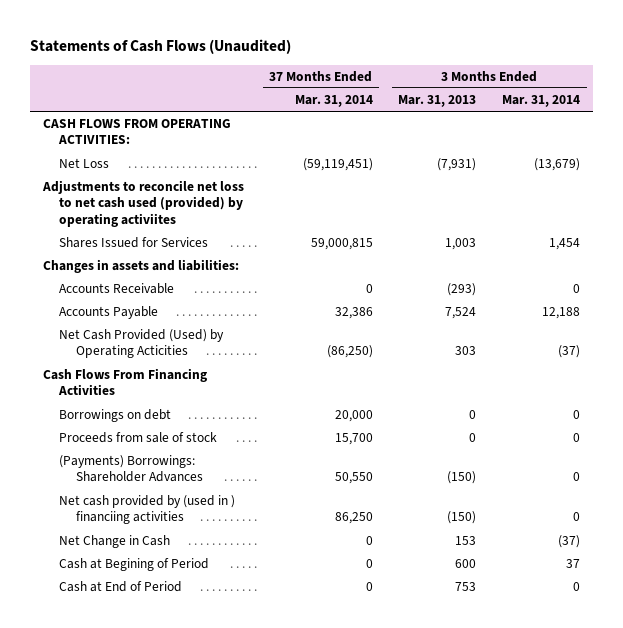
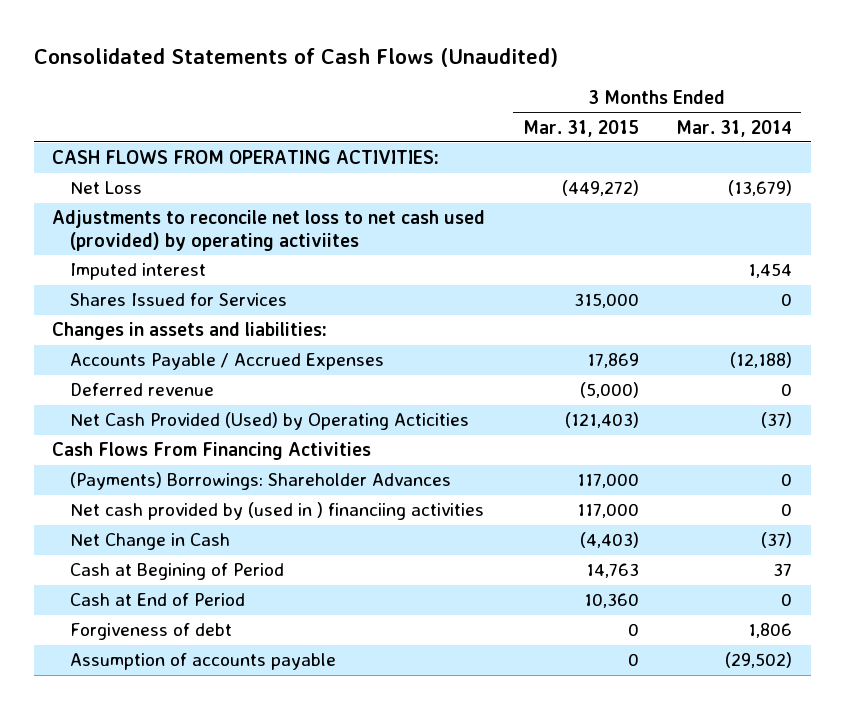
- Statements of Cash Flows (Unaudited)
+ Consolidated Statements of Cash Flows (Unaudited)
- | 37 Months Ended Mar. 31, 2014 | 3 Months Ended Mar. 31, 2013 | 3 Months Ended Mar. 31, 2014
+ | 3 Months Ended Mar. 31, 2015 | 3 Months Ended Mar. 31, 2014
- Shares Issued for Services | 59,000,815 | 1,003 | 1,454
+ Imputed interest | | 1,454
+ Shares Issued for Services | 315,000 | 0
- Accounts Receivable | 0 | (293) | 0
- Accounts Payable | 32,386 | 7,524 | 12,188
+ Accounts Payable / Accrued Expenses | 17,869 | (12,188)
+ Deferred revenue | (5,000) | 0
- Borrowings on debt | 20,000 | 0 | 0
- Proceeds from sale of stock | 15,700 | 0 | 0
+ Forgiveness of debt | 0 | 1,806
+ Assumption of accounts payable | 0 | (29,502)

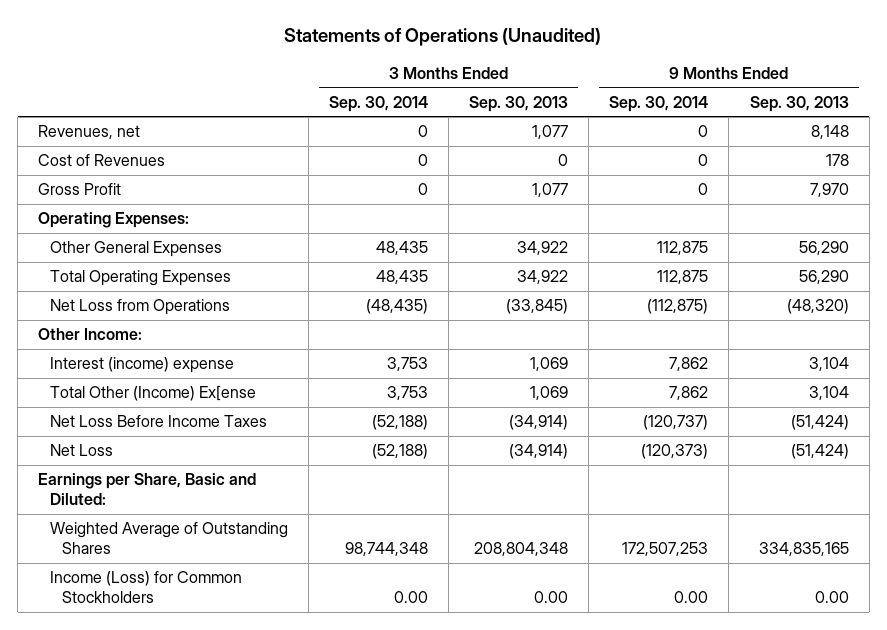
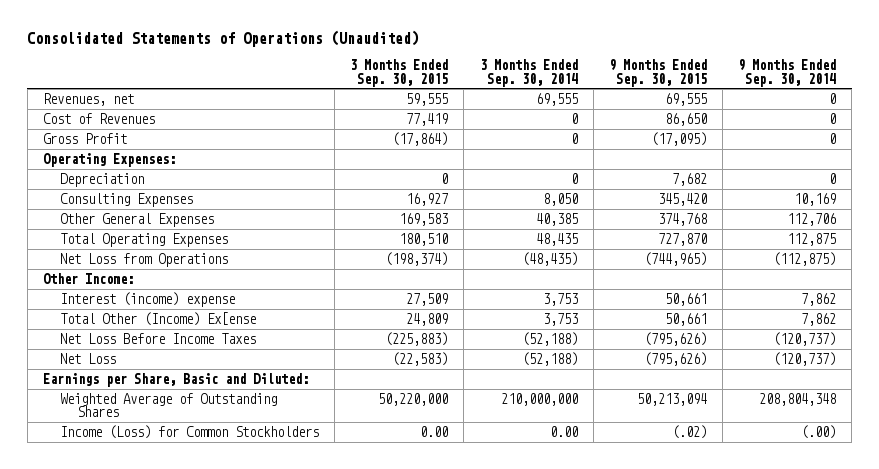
- Statements of Operations (Unaudited)
+ Consolidated Statements of Operations (Unaudited)
- | 3 Months Ended Sep. 30, 2014 | 3 Months Ended Sep. 30, 2013 | 9 Months Ended Sep. 30, 2014 | 9 Months Ended Sep. 30, 2013
+ | 3 Months Ended Sep. 30, 2015 | 3 Months Ended Sep. 30, 2014 | 9 Months Ended Sep. 30, 2015 | 9 Months Ended Sep. 30, 2014
- Revenues, net | 0 | 1,077 | 0 | 8,148
+ Revenues, net | 59,555 | 69,555 | 69,555 | 0
- Other General Expenses | 48,435 | 34,922 | 112,875 | 56,290
+ Depreciation | 0 | 0 | 7,682 | 0
+ Consulting Expenses | 16,927 | 8,050 | 345,420 | 10,169
+ Other General Expenses | 169,583 | 40,385 | 374,768 | 112,706
- Net Loss | (52,188) | (34,914) | (120,373) | (51,424)
+ Net Loss | (22,583) | (52,188) | (795,626) | (120,737)
- Weighted Average of Outstanding Shares | 98,744,348 | 208,804,348 | 172,507,253 | 334,835,165
- Income (Loss) for Common Stockholders | 0.00 | 0.00 | 0.00 | 0.00
+ Weighted Average of Outstanding Shares | 50,220,000 | 210,000,000 | 50,213,094 | 208,804,348
+ Income (Loss) for Common Stockholders | 0.00 | 0.00 | (.02) | (.00)

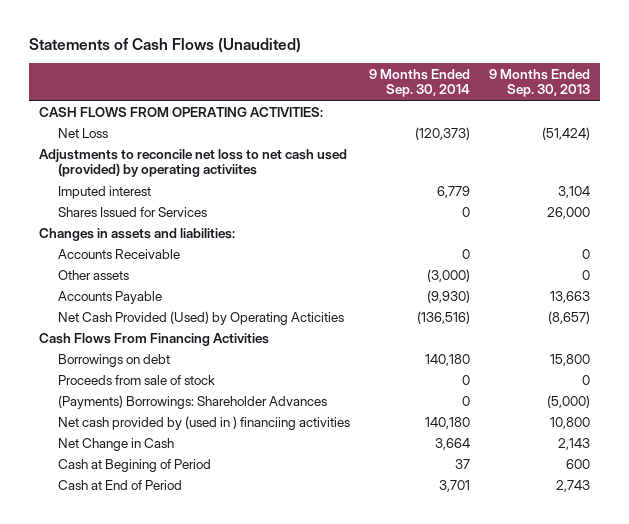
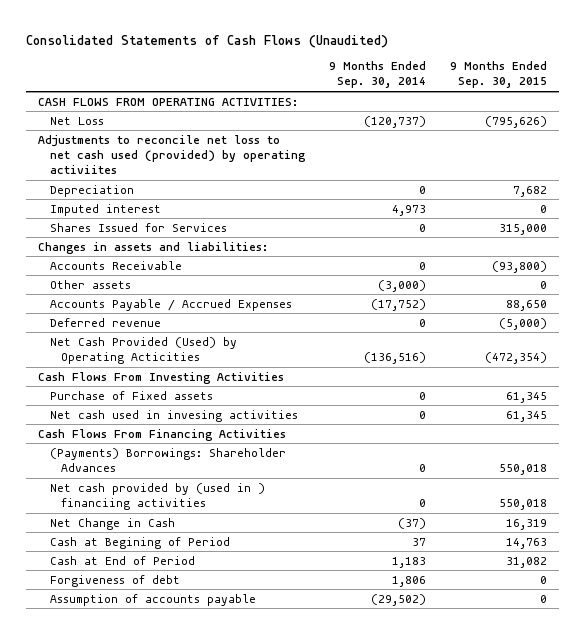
- Statements of Cash Flows (Unaudited)
+ Consolidated Statements of Cash Flows (Unaudited)
- | 9 Months Ended Sep. 30, 2014 | 9 Months Ended Sep. 30, 2013
+ | 9 Months Ended Sep. 30, 2014 | 9 Months Ended Sep. 30, 2015
- Net Loss | (120,373) | (51,424)
+ Net Loss | (120,737) | (795,626)
- Imputed interest | 6,779 | 3,104
+ Depreciation | 0 | 7,682
+ Imputed interest | 4,973 | 0
- Accounts Payable | (9,930) | 13,663
+ Accounts Payable / Accrued Expenses | (17,752) | 88,650
+ Deferred revenue | 0 | (5,000)
+ Cash Flows From Investing Activities
+ Purchase of Fixed assets | 0 | 61,345
+ Net cash used in invesing activities | 0 | 61,345
- Borrowings on debt | 140,180 | 15,800
- Proceeds from sale of stock | 0 | 0
- Net cash provided by (used in ) financiing activities | 140,180 | 10,800
- Net Change in Cash | 3,664 | 2,143
+ Net cash provided by (used in ) financiing activities | 0 | 550,018
+ Net Change in Cash | (37) | 16,319
- Cash at End of Period | 3,701 | 2,743
+ Cash at End of Period | 1,183 | 31,082
+ Forgiveness of debt | 1,806 | 0
+ Assumption of accounts payable | (29,502) | 0

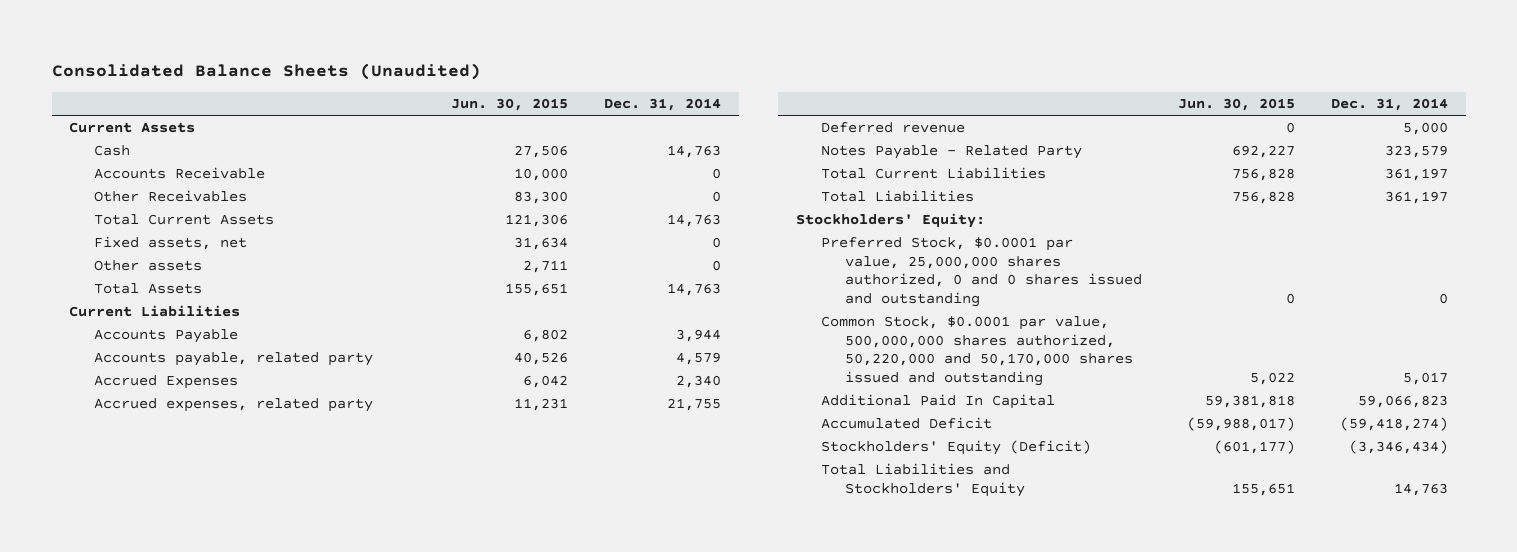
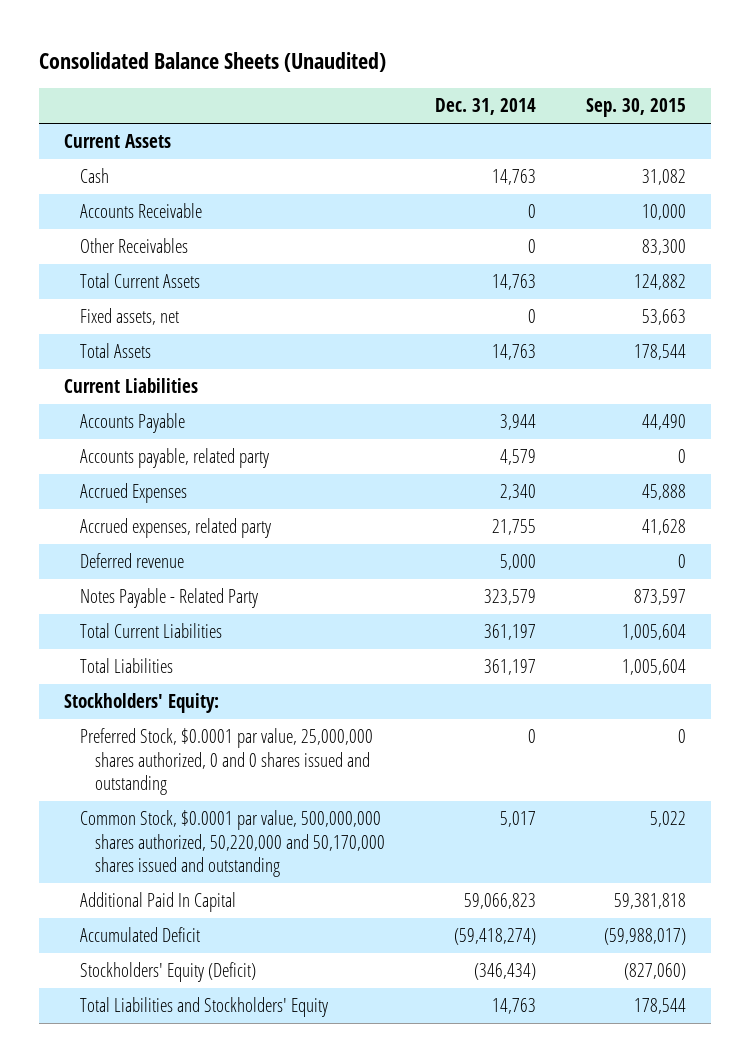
- | Jun. 30, 2015 | Dec. 31, 2014
+ | Dec. 31, 2014 | Sep. 30, 2015
- Other assets | 2,711 | 0
- Stockholders' Equity (Deficit) | (601,177) | (3,346,434)
+ Stockholders' Equity (Deficit) | (346,434) | (827,060)

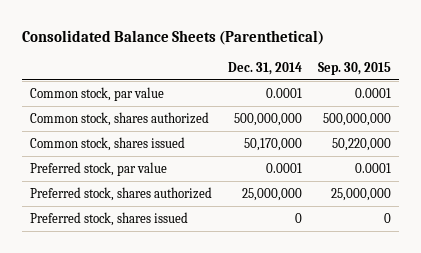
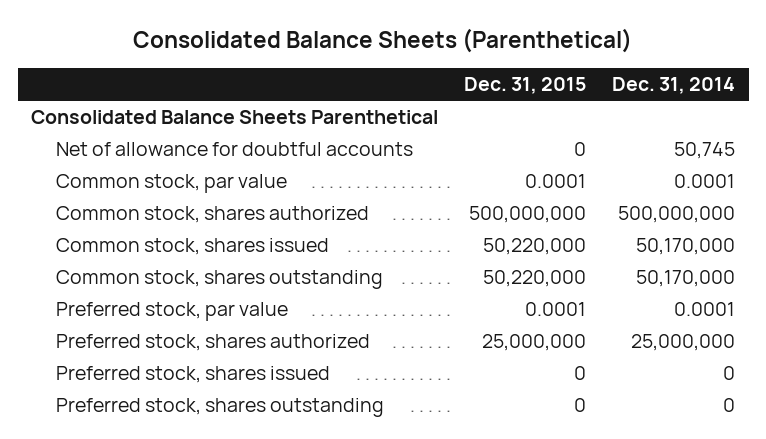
- | Dec. 31, 2014 | Sep. 30, 2015
+ | Dec. 31, 2015 | Dec. 31, 2014
+ Consolidated Balance Sheets Parenthetical
+ Net of allowance for doubtful accounts | 0 | 50,745
+ Common stock, shares outstanding | 50,220,000 | 50,170,000
+ Preferred stock, shares outstanding | 0 | 0

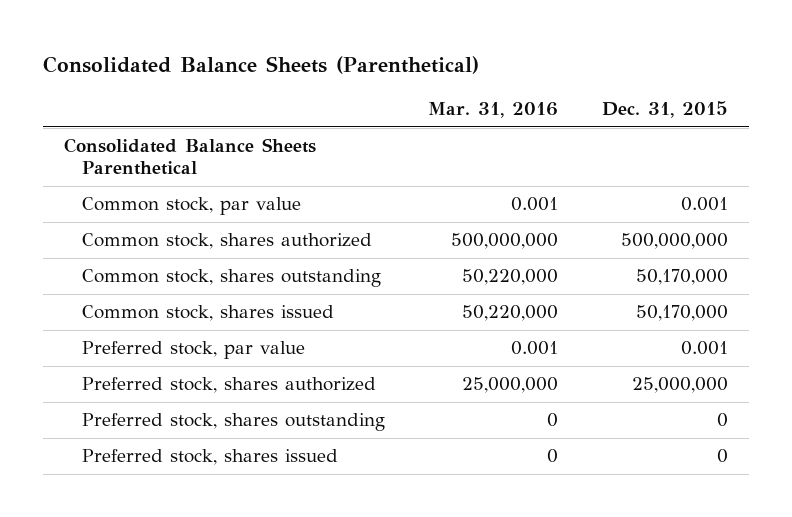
- | Dec. 31, 2015 | Dec. 31, 2014
+ | Mar. 31, 2016 | Dec. 31, 2015
- Net of allowance for doubtful accounts | 0 | 50,745
- Common stock, par value | 0.0001 | 0.0001
+ Common stock, par value | 0.001 | 0.001
- Common stock, shares issued | 50,220,000 | 50,170,000
- Common stock, shares outstanding | 50,220,000 | 50,170,000
- Preferred stock, par value | 0.0001 | 0.0001
+ Common stock, shares outstanding | 50,220,000 | 50,170,000
+ Common stock, shares issued | 50,220,000 | 50,170,000
+ Preferred stock, par value | 0.001 | 0.001
moved down: Preferred stock, shares issued | 0 | 0

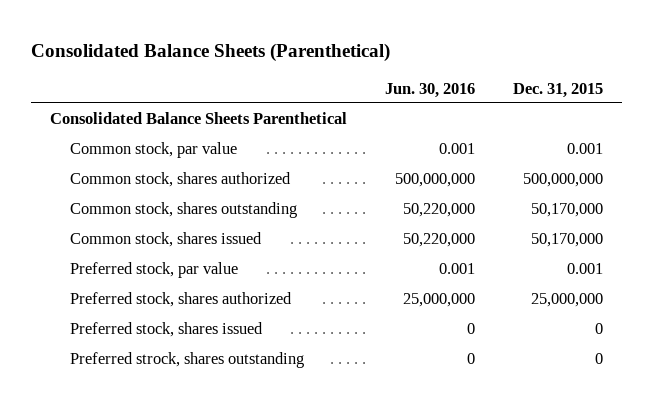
- | Mar. 31, 2016 | Dec. 31, 2015
+ | Jun. 30, 2016 | Dec. 31, 2015
- Preferred stock, shares outstanding | 0 | 0
+ Preferred strock, shares outstanding | 0 | 0

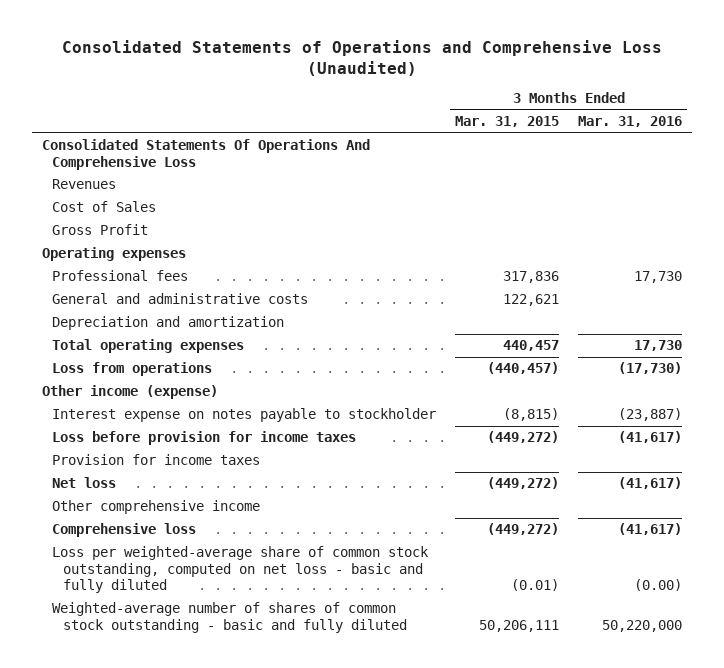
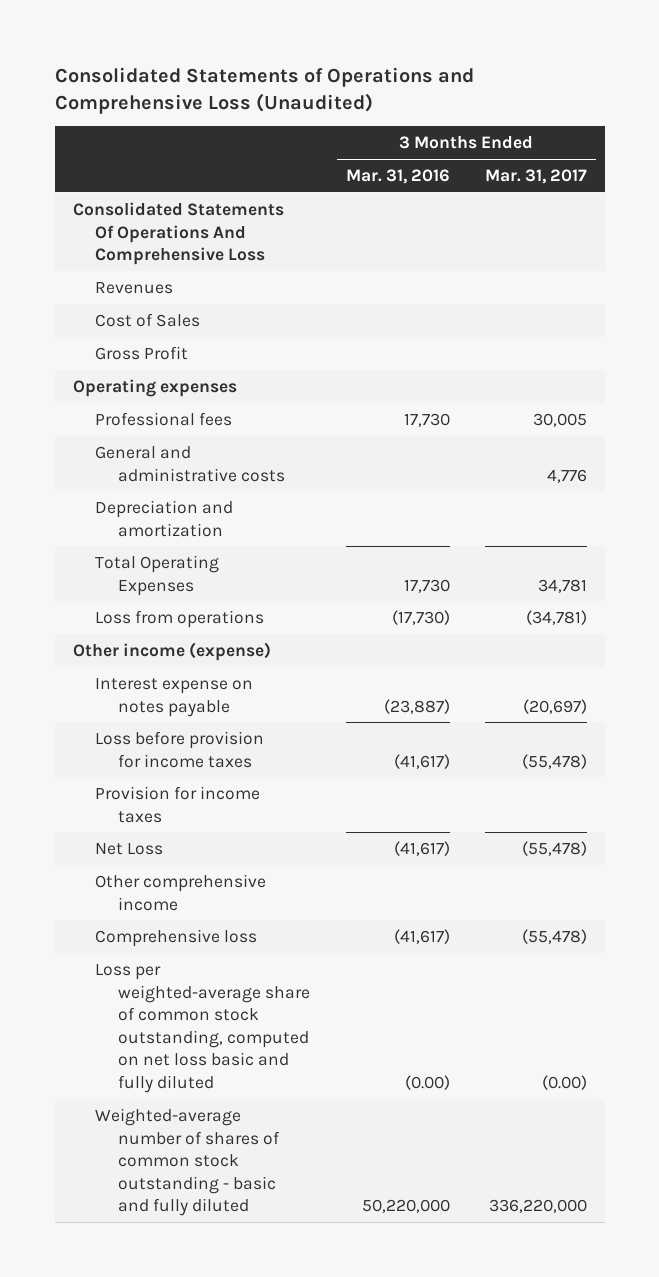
- | 3 Months Ended Mar. 31, 2015 | 3 Months Ended Mar. 31, 2016
+ | 3 Months Ended Mar. 31, 2016 | 3 Months Ended Mar. 31, 2017
- Total operating expenses | 440,457 | 17,730
+ Total Operating Expenses | 17,730 | 34,781
- Interest expense on notes payable to stockholder | (8,815) | (23,887)
+ Interest expense on notes payable | (23,887) | (20,697)
- Net loss | (449,272) | (41,617)
+ Net Loss | (41,617) | (55,478)
- Loss per weighted-average share of common stock outstanding, computed on net loss - basic and fully diluted | (0.01) | (0.00)
+ Loss per weighted-average share of common stock outstanding, computed on net loss basic and fully diluted | (0.00) | (0.00)

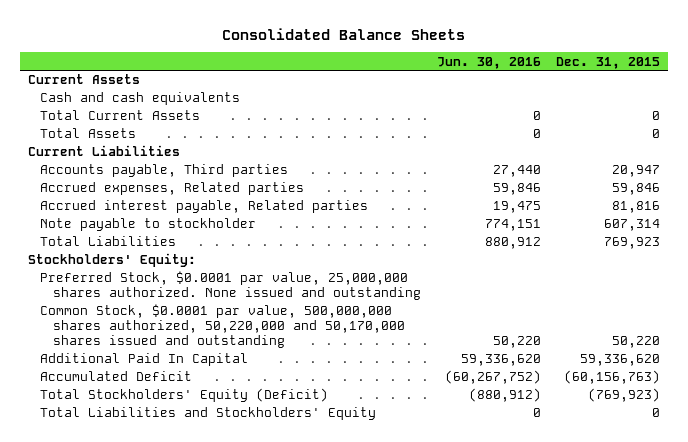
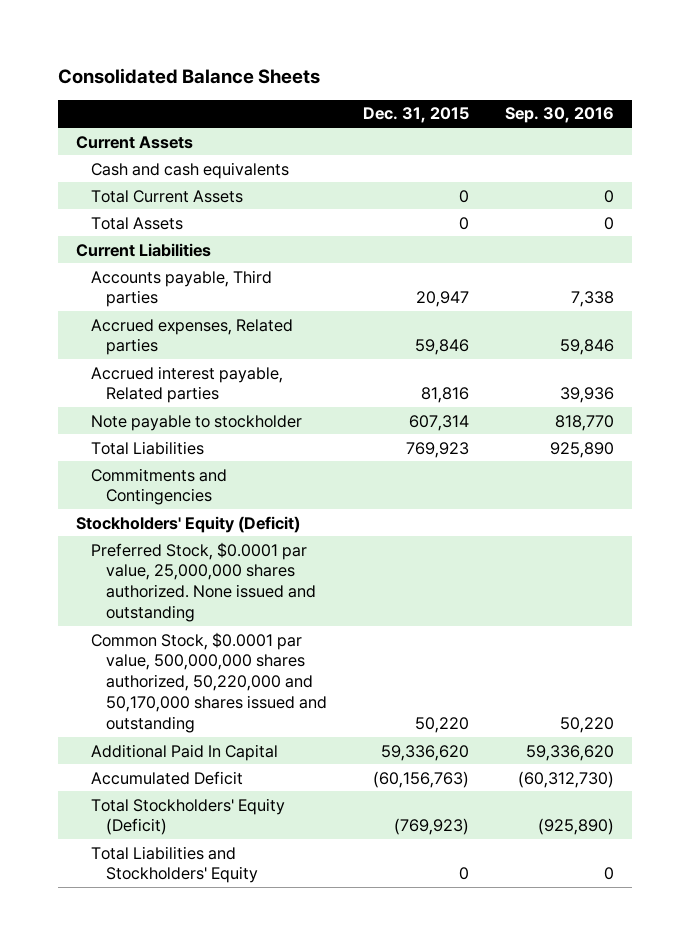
- | Jun. 30, 2016 | Dec. 31, 2015
+ | Dec. 31, 2015 | Sep. 30, 2016
- Stockholders' Equity:
+ Commitments and Contingencies
+ Stockholders' Equity (Deficit)

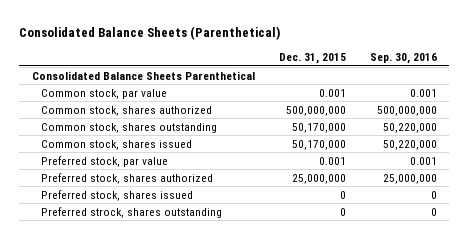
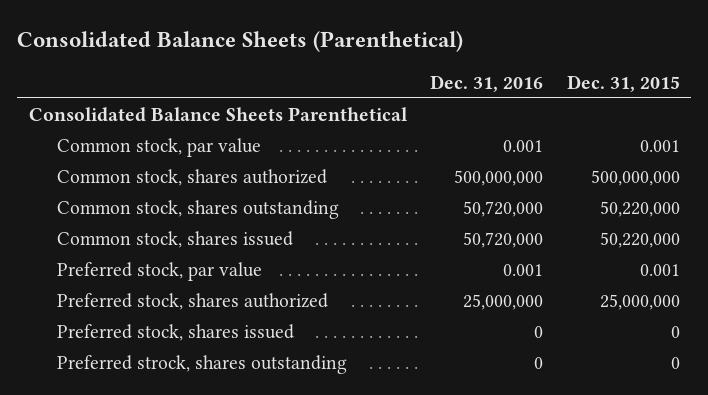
- | Dec. 31, 2015 | Sep. 30, 2016
+ | Dec. 31, 2016 | Dec. 31, 2015
- Common stock, shares outstanding | 50,170,000 | 50,220,000
- Common stock, shares issued | 50,170,000 | 50,220,000
+ Common stock, shares outstanding | 50,720,000 | 50,220,000
+ Common stock, shares issued | 50,720,000 | 50,220,000

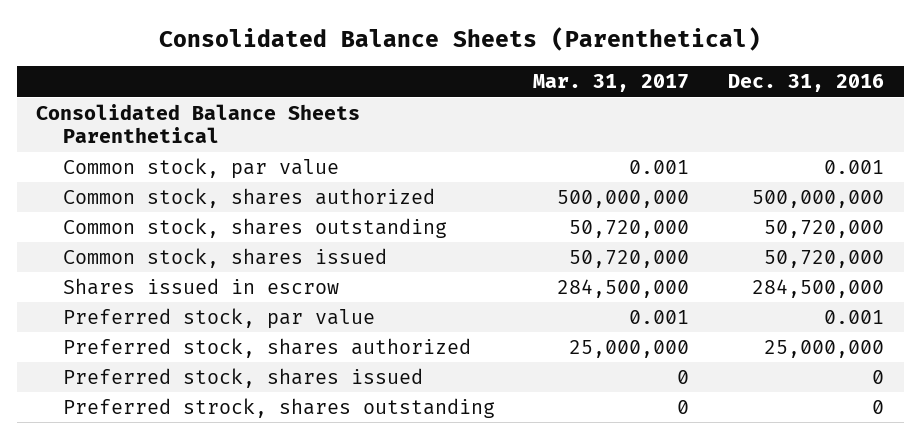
- | Dec. 31, 2016 | Dec. 31, 2015
+ | Mar. 31, 2017 | Dec. 31, 2016
+ Shares issued in escrow | 284,500,000 | 284,500,000

